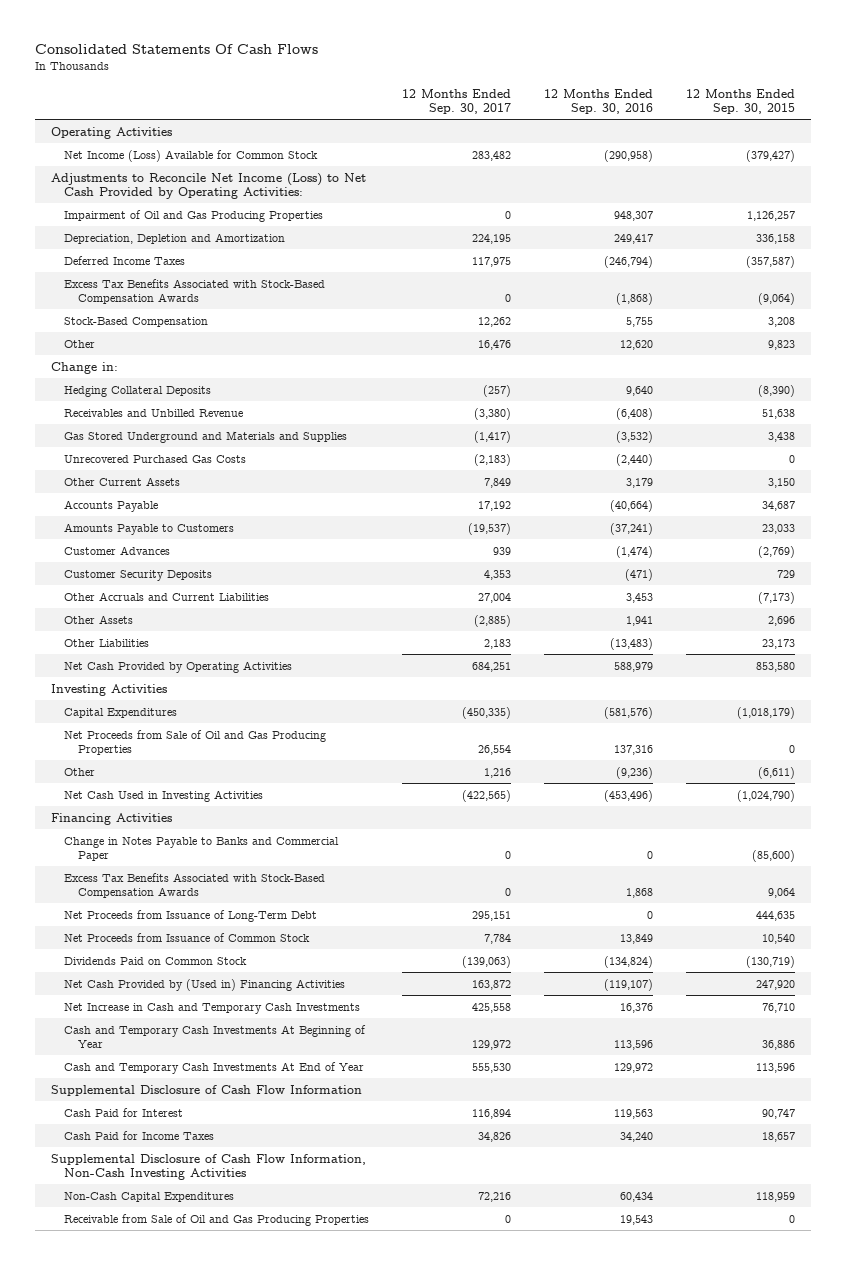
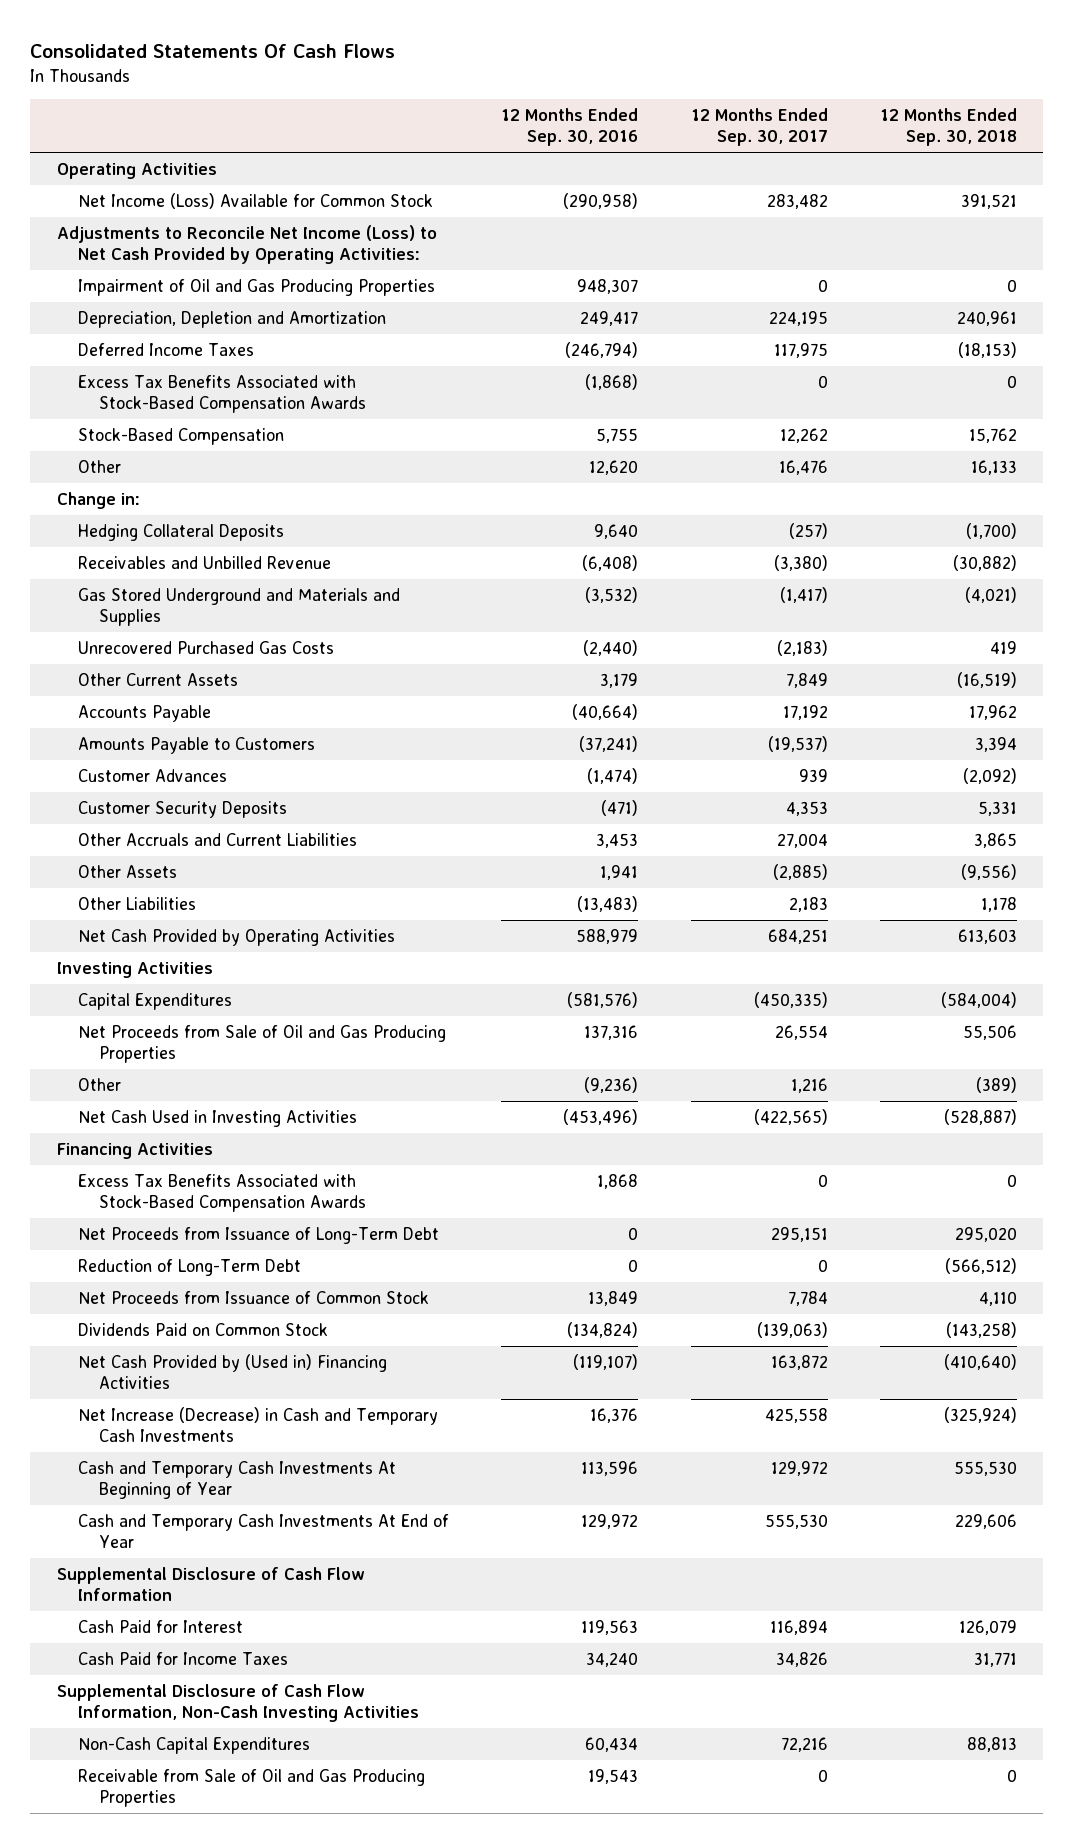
- | 12 Months Ended Sep. 30, 2017 | 12 Months Ended Sep. 30, 2016 | 12 Months Ended Sep. 30, 2015
+ | 12 Months Ended Sep. 30, 2016 | 12 Months Ended Sep. 30, 2017 | 12 Months Ended Sep. 30, 2018
- Change in Notes Payable to Banks and Commercial Paper | 0 | 0 | (85,600)
+ Reduction of Long-Term Debt | 0 | 0 | (566,512)
- Net Increase in Cash and Temporary Cash Investments | 425,558 | 16,376 | 76,710
+ Net Increase (Decrease) in Cash and Temporary Cash Investments | 16,376 | 425,558 | (325,924)

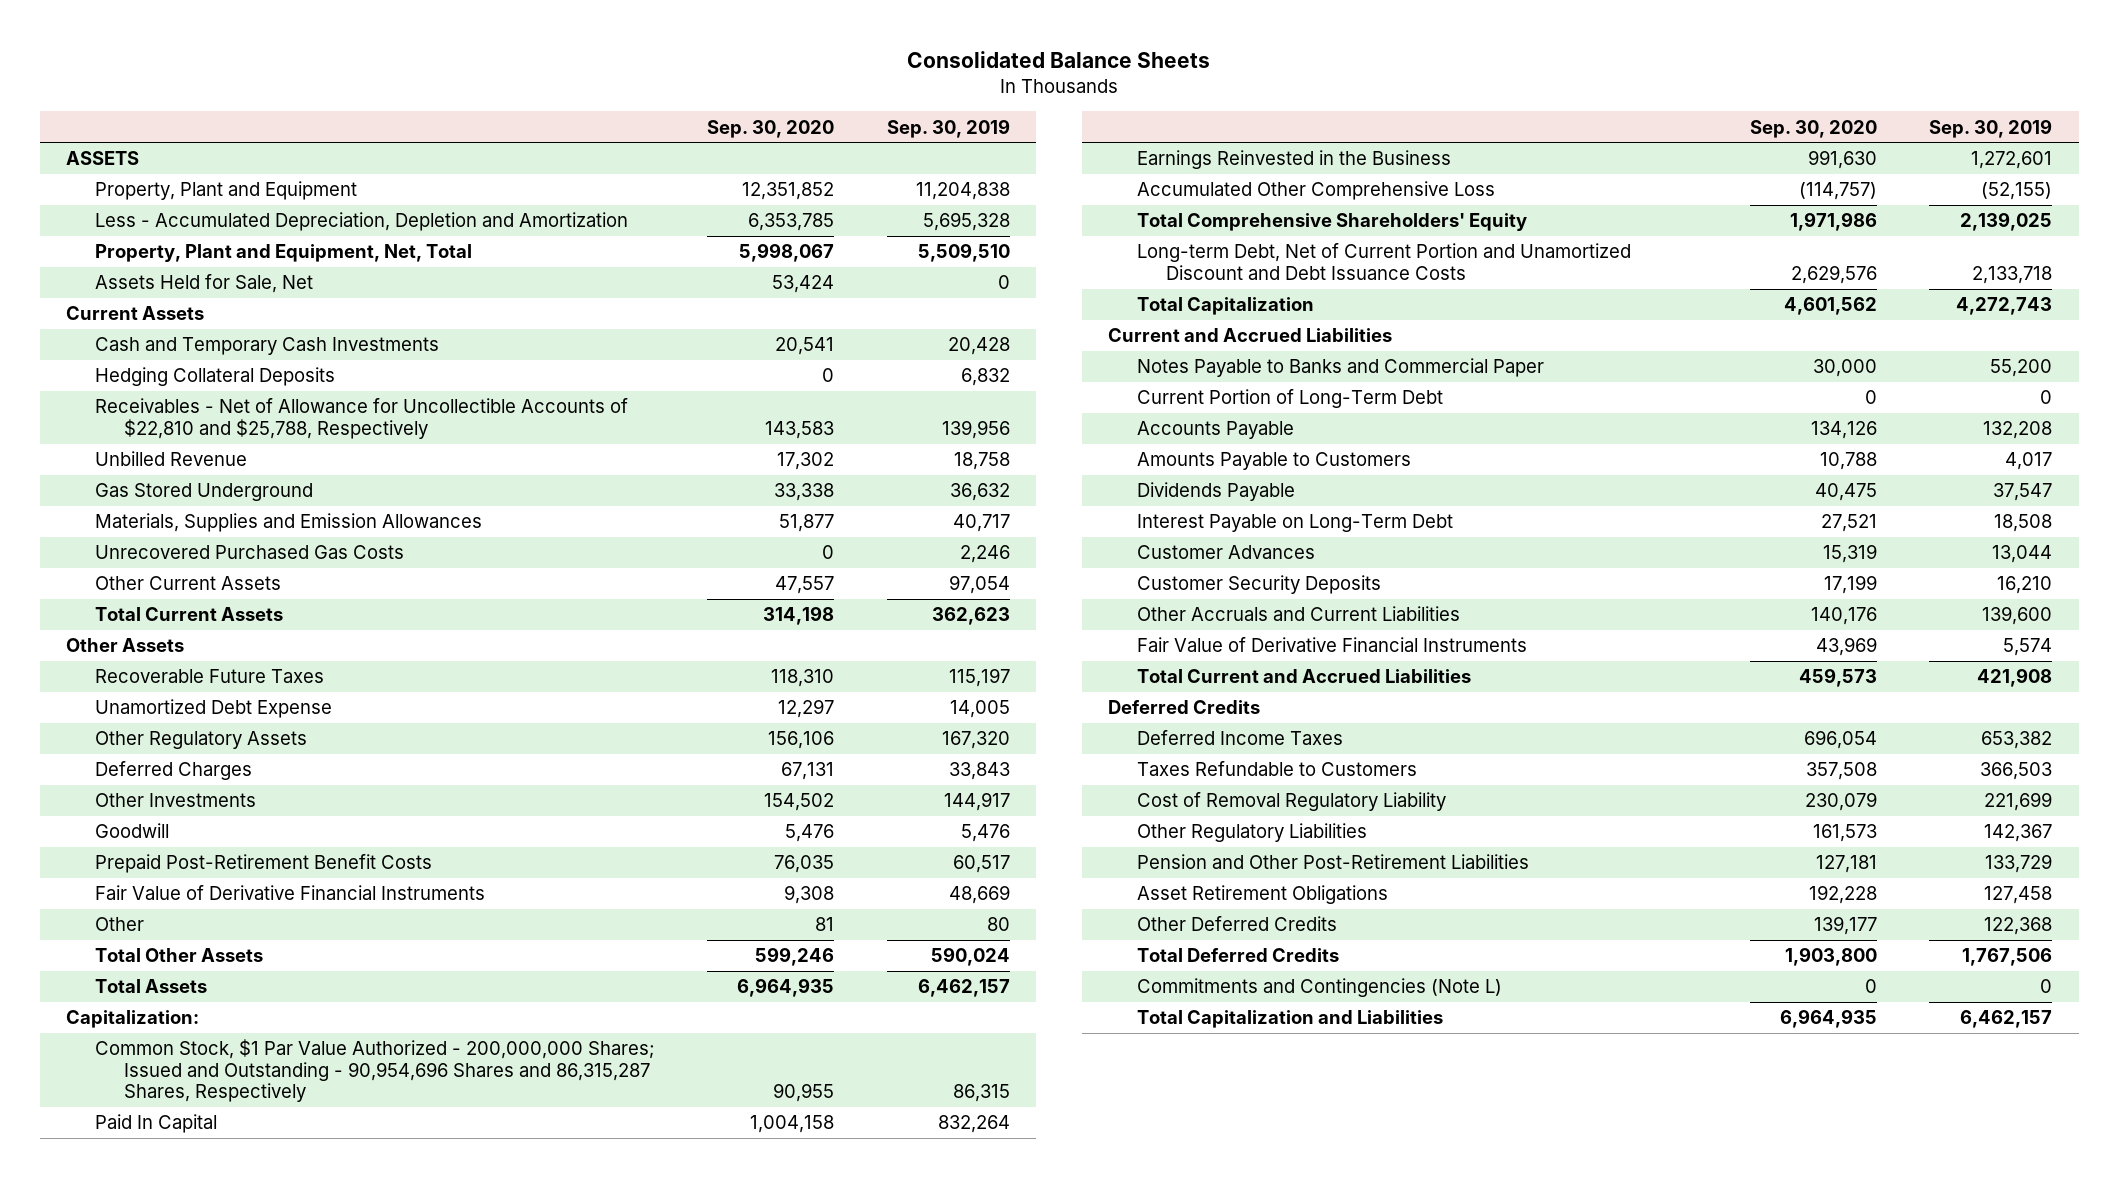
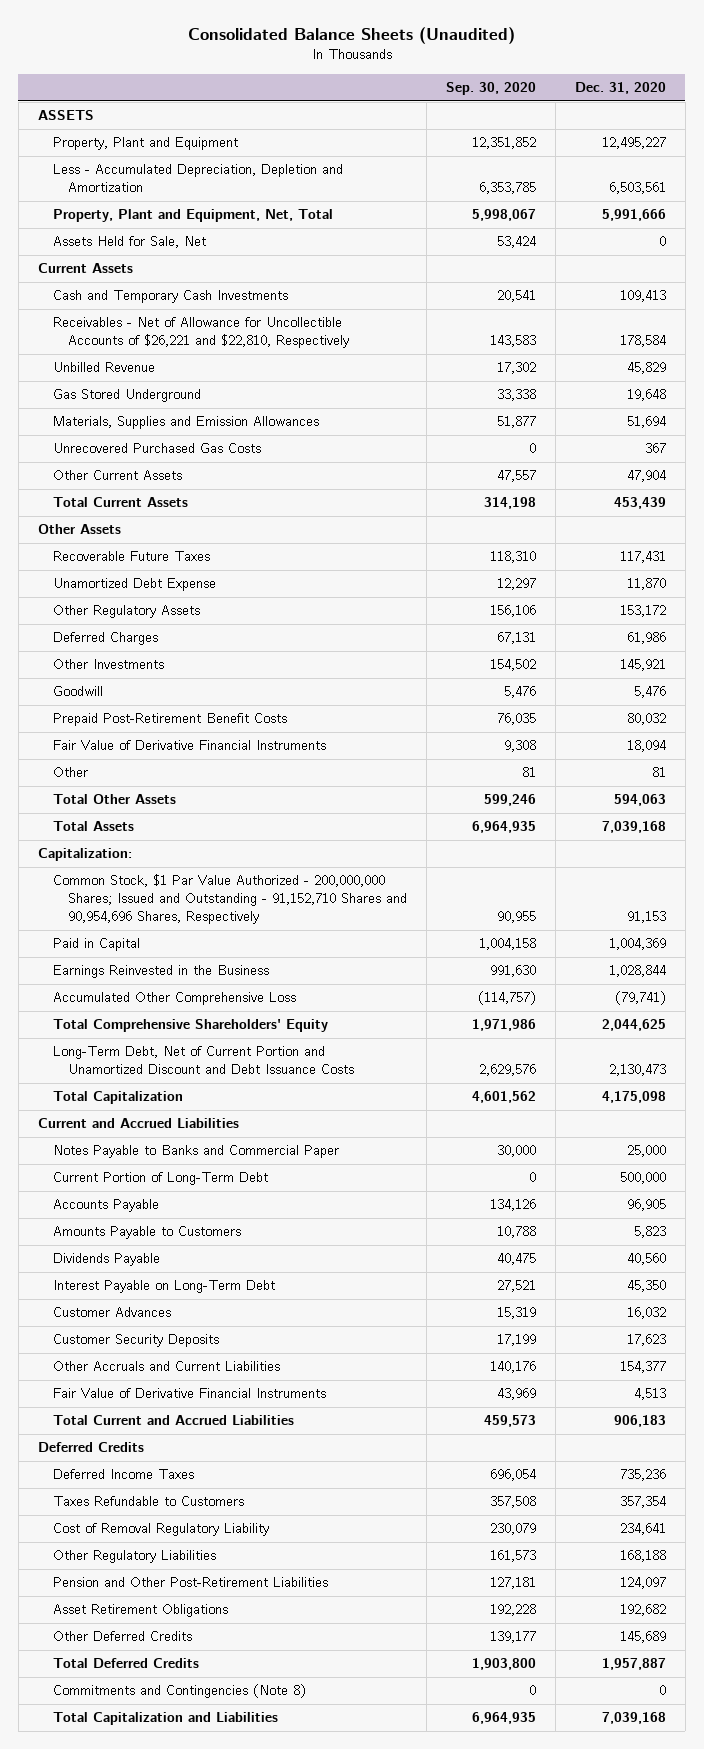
- Consolidated Balance Sheets
+ Consolidated Balance Sheets (Unaudited)
- | Sep. 30, 2020 | Sep. 30, 2019
+ | Sep. 30, 2020 | Dec. 31, 2020
- Hedging Collateral Deposits | 0 | 6,832
- Receivables - Net of Allowance for Uncollectible Accounts of $22,810 and $25,788, Respectively | 143,583 | 139,956
+ Receivables - Net of Allowance for Uncollectible Accounts of $26,221 and $22,810, Respectively | 143,583 | 178,584
- Common Stock, $1 Par Value Authorized - 200,000,000 Shares; Issued and Outstanding - 90,954,696 Shares and 86,315,287 Shares, Respectively | 90,955 | 86,315
- Paid In Capital | 1,004,158 | 832,264
+ Common Stock, $1 Par Value Authorized - 200,000,000 Shares; Issued and Outstanding - 91,152,710 Shares and 90,954,696 Shares, Respectively | 90,955 | 91,153
+ Paid in Capital | 1,004,158 | 1,004,369
- Long-term Debt, Net of Current Portion and Unamortized Discount and Debt Issuance Costs | 2,629,576 | 2,133,718
+ Long-Term Debt, Net of Current Portion and Unamortized Discount and Debt Issuance Costs | 2,629,576 | 2,130,473
- Commitments and Contingencies (Note L) | 0 | 0
+ Commitments and Contingencies (Note 8) | 0 | 0

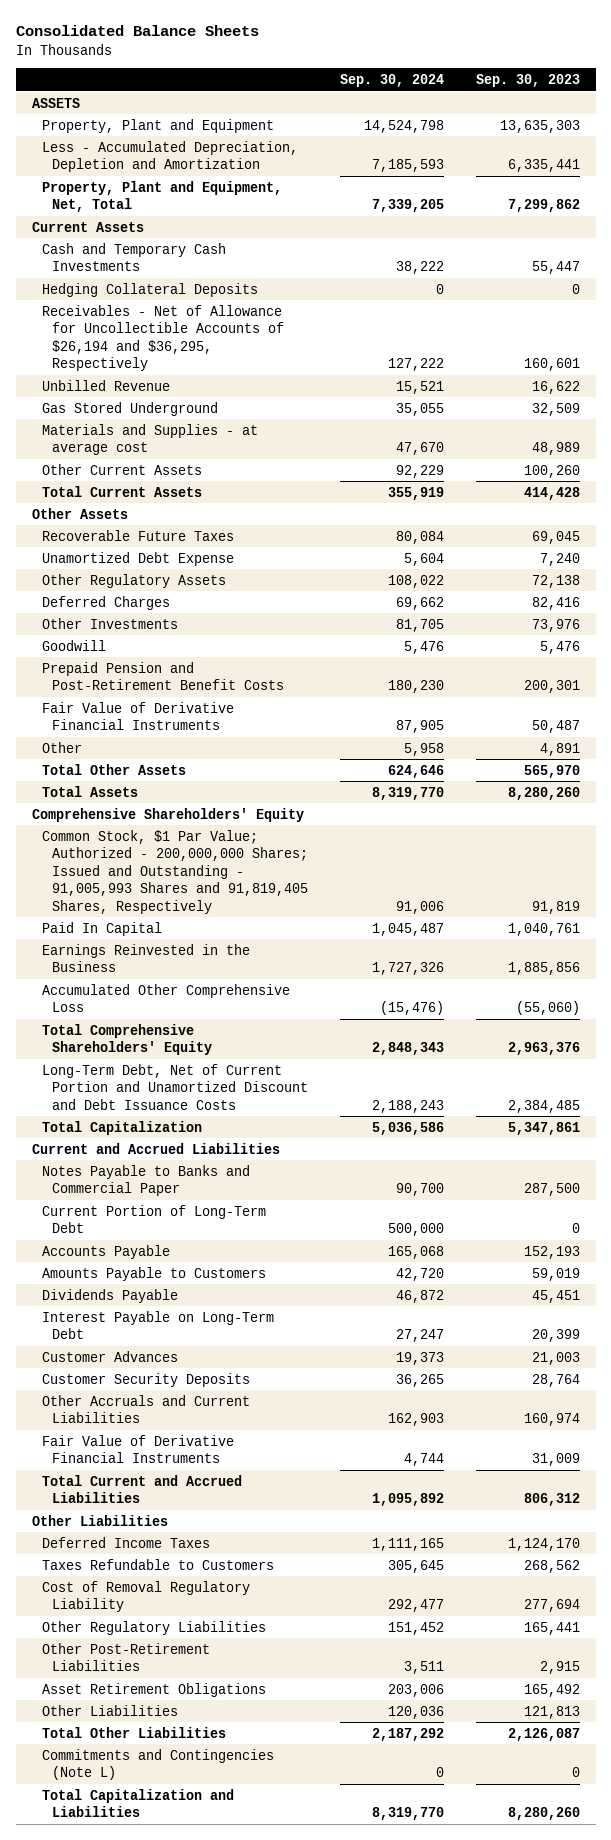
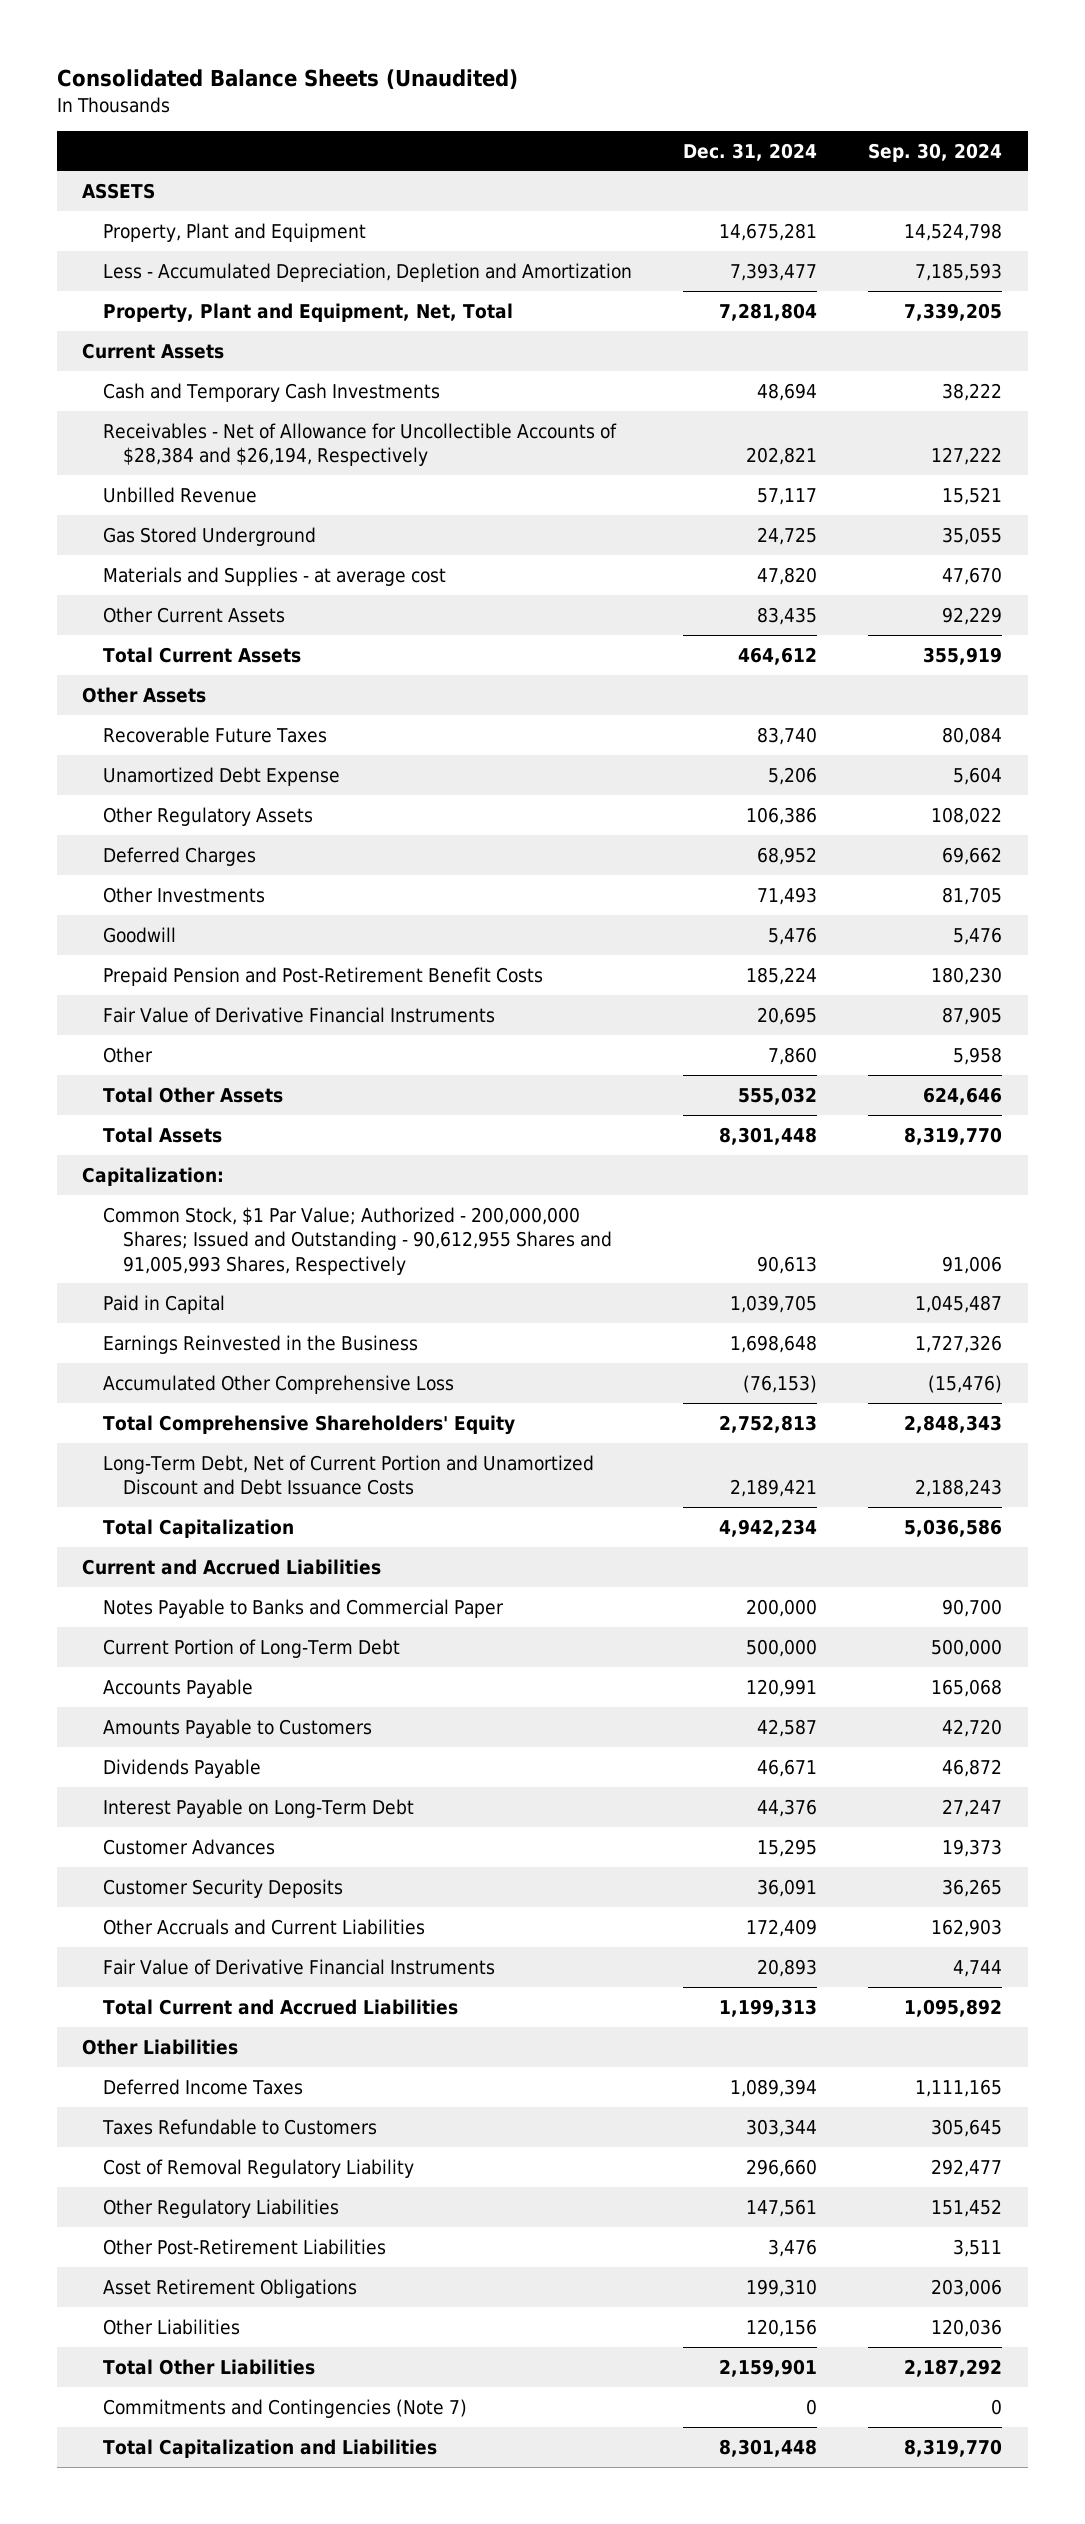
- Consolidated Balance Sheets
+ Consolidated Balance Sheets (Unaudited)
- | Sep. 30, 2024 | Sep. 30, 2023
+ | Dec. 31, 2024 | Sep. 30, 2024
- Hedging Collateral Deposits | 0 | 0
- Receivables - Net of Allowance for Uncollectible Accounts of $26,194 and $36,295, Respectively | 127,222 | 160,601
+ Receivables - Net of Allowance for Uncollectible Accounts of $28,384 and $26,194, Respectively | 202,821 | 127,222
- Comprehensive Shareholders' Equity
- Common Stock, $1 Par Value; Authorized - 200,000,000 Shares; Issued and Outstanding - 91,005,993 Shares and 91,819,405 Shares, Respectively | 91,006 | 91,819
- Paid In Capital | 1,045,487 | 1,040,761
+ Capitalization:
+ Common Stock, $1 Par Value; Authorized - 200,000,000 Shares; Issued and Outstanding - 90,612,955 Shares and 91,005,993 Shares, Respectively | 90,613 | 91,006
+ Paid in Capital | 1,039,705 | 1,045,487
- Commitments and Contingencies (Note L) | 0 | 0
+ Commitments and Contingencies (Note 7) | 0 | 0

